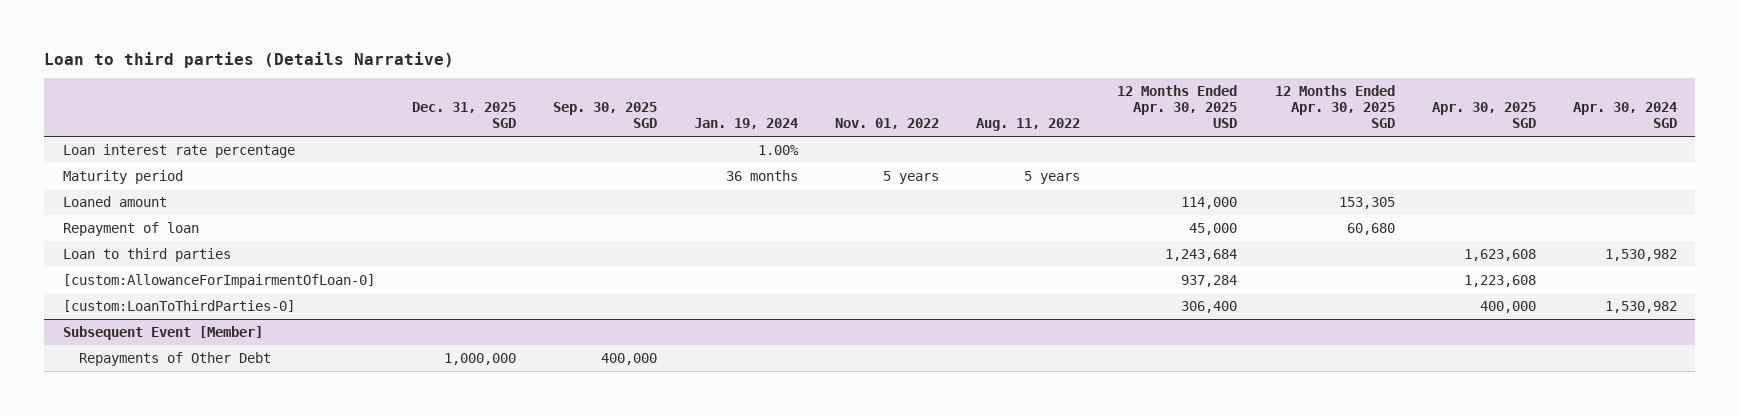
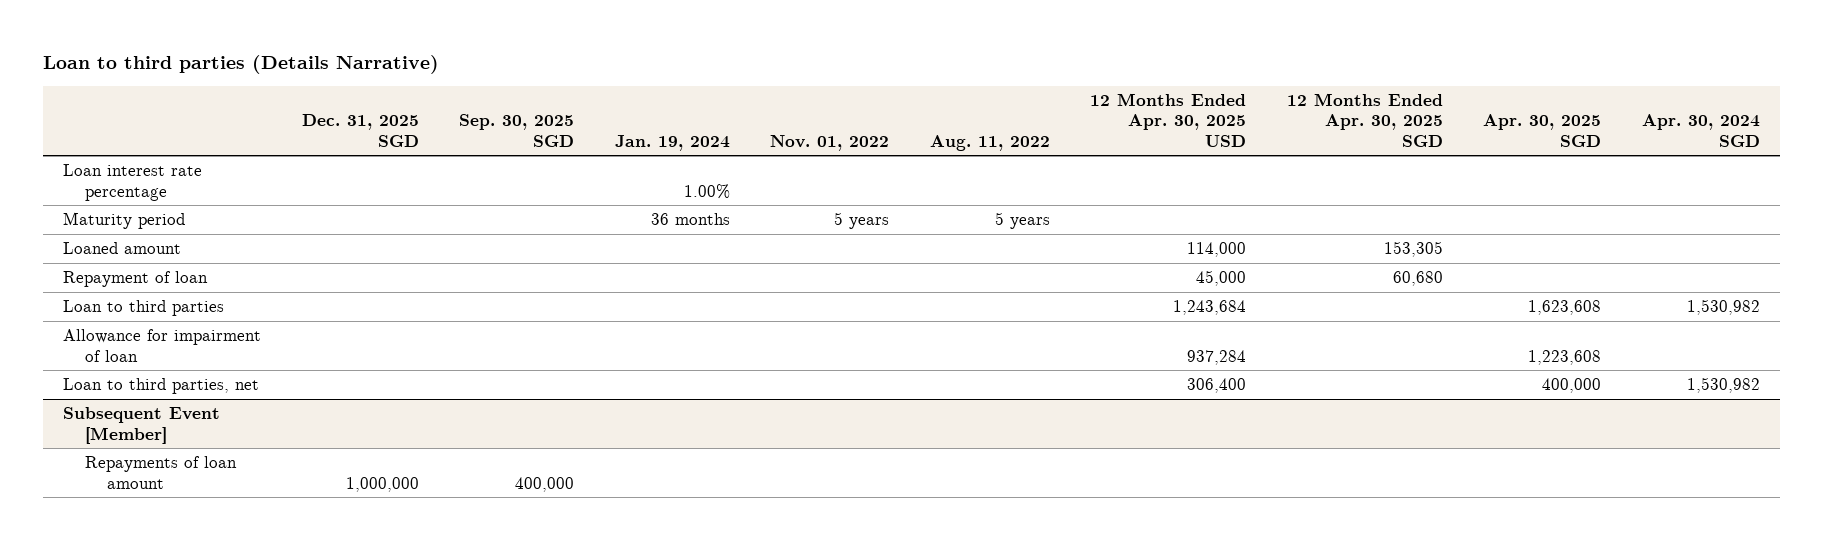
- [custom:AllowanceForImpairmentOfLoan-0] | | | | | | 937,284 | | 1,223,608 |
- [custom:LoanToThirdParties-0] | | | | | | 306,400 | | 400,000 | 1,530,982
+ Allowance for impairment of loan | | | | | | 937,284 | | 1,223,608 |
+ Loan to third parties, net | | | | | | 306,400 | | 400,000 | 1,530,982
@ Subsequent Event [Member]
- Repayments of Other Debt | 1,000,000 | 400,000 | | | | | | |
+ Repayments of loan amount | 1,000,000 | 400,000 | | | | | | |

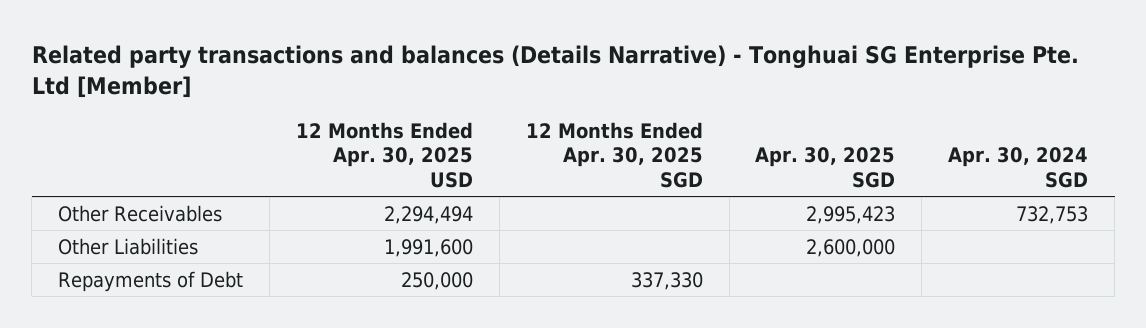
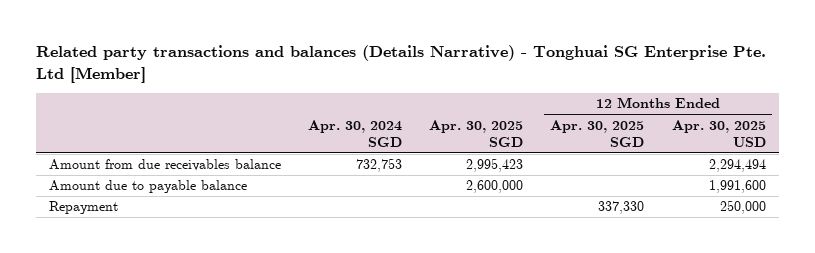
- | 12 Months Ended Apr. 30, 2025 USD | 12 Months Ended Apr. 30, 2025 SGD | Apr. 30, 2025 SGD | Apr. 30, 2024 SGD
+ | Apr. 30, 2024 SGD | Apr. 30, 2025 SGD | 12 Months Ended Apr. 30, 2025 SGD | 12 Months Ended Apr. 30, 2025 USD
- Other Receivables | 2,294,494 | | 2,995,423 | 732,753
- Other Liabilities | 1,991,600 | | 2,600,000 |
- Repayments of Debt | 250,000 | 337,330 | |
+ Amount from due receivables balance | 732,753 | 2,995,423 | | 2,294,494
+ Amount due to payable balance | | 2,600,000 | | 1,991,600
+ Repayment | | | 337,330 | 250,000

